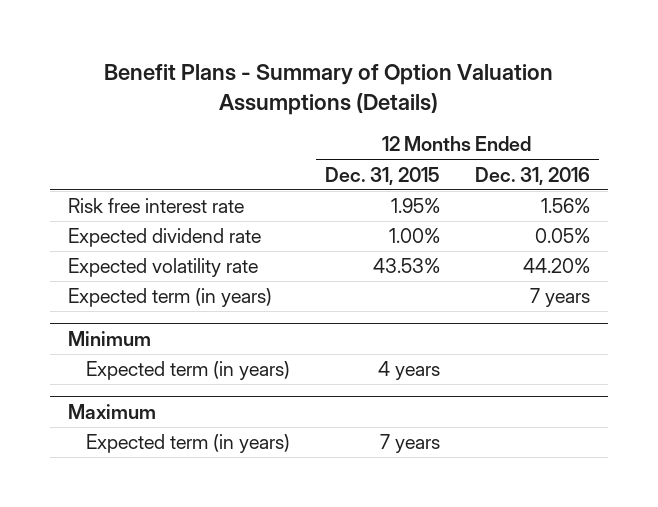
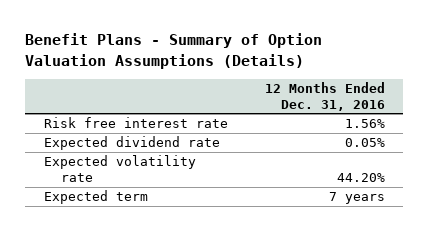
- | 12 Months Ended Dec. 31, 2015 | 12 Months Ended Dec. 31, 2016
+ | 12 Months Ended Dec. 31, 2016
- Expected term (in years) | | 7 years
- Minimum
- Expected term (in years) | 4 years |
- Maximum
- Expected term (in years) | 7 years |
+ Expected term | 7 years

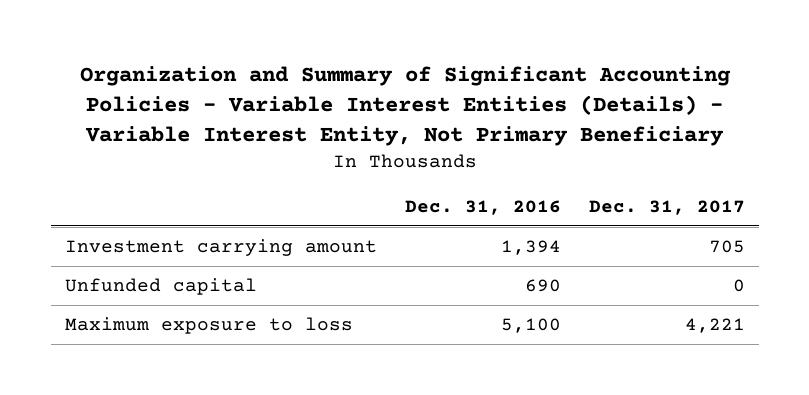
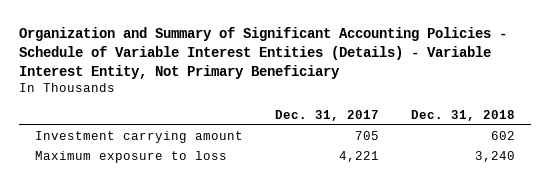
- Organization and Summary of Significant Accounting Policies - Variable Interest Entities (Details) - Variable Interest Entity, Not Primary Beneficiary
+ Organization and Summary of Significant Accounting Policies - Schedule of Variable Interest Entities (Details) - Variable Interest Entity, Not Primary Beneficiary
- | Dec. 31, 2016 | Dec. 31, 2017
+ | Dec. 31, 2017 | Dec. 31, 2018
- Unfunded capital | 690 | 0

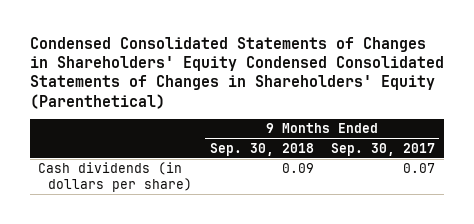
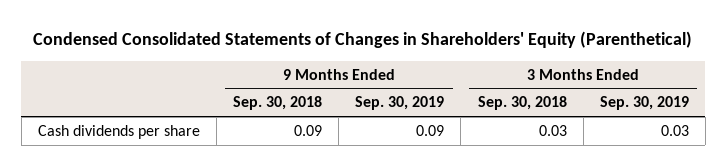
- Condensed Consolidated Statements of Changes in Shareholders' Equity Condensed Consolidated Statements of Changes in Shareholders' Equity (Parenthetical)
+ Condensed Consolidated Statements of Changes in Shareholders' Equity (Parenthetical)
- | 9 Months Ended Sep. 30, 2018 | 9 Months Ended Sep. 30, 2017
+ | 9 Months Ended Sep. 30, 2018 | 9 Months Ended Sep. 30, 2019 | 3 Months Ended Sep. 30, 2018 | 3 Months Ended Sep. 30, 2019
- Cash dividends (in dollars per share) | 0.09 | 0.07
+ Cash dividends per share | 0.09 | 0.09 | 0.03 | 0.03

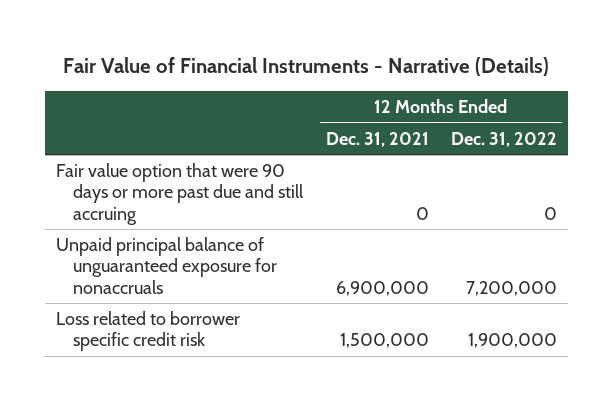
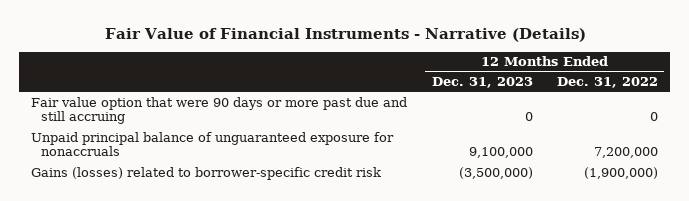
- | 12 Months Ended Dec. 31, 2021 | 12 Months Ended Dec. 31, 2022
+ | 12 Months Ended Dec. 31, 2023 | 12 Months Ended Dec. 31, 2022
- Loss related to borrower specific credit risk | 1,500,000 | 1,900,000
+ Gains (losses) related to borrower-specific credit risk | (3,500,000) | (1,900,000)

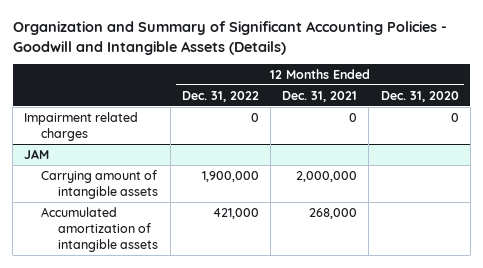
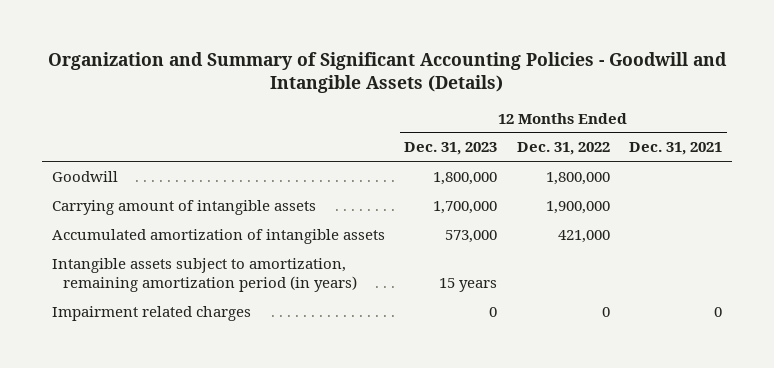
- | 12 Months Ended Dec. 31, 2022 | 12 Months Ended Dec. 31, 2021 | 12 Months Ended Dec. 31, 2020
+ | 12 Months Ended Dec. 31, 2023 | 12 Months Ended Dec. 31, 2022 | 12 Months Ended Dec. 31, 2021
+ Goodwill | 1,800,000 | 1,800,000 |
+ Carrying amount of intangible assets | 1,700,000 | 1,900,000 |
+ Accumulated amortization of intangible assets | 573,000 | 421,000 |
+ Intangible assets subject to amortization, remaining amortization period (in years) | 15 years | |
- JAM
- Carrying amount of intangible assets | 1,900,000 | 2,000,000 |
- Accumulated amortization of intangible assets | 421,000 | 268,000 |

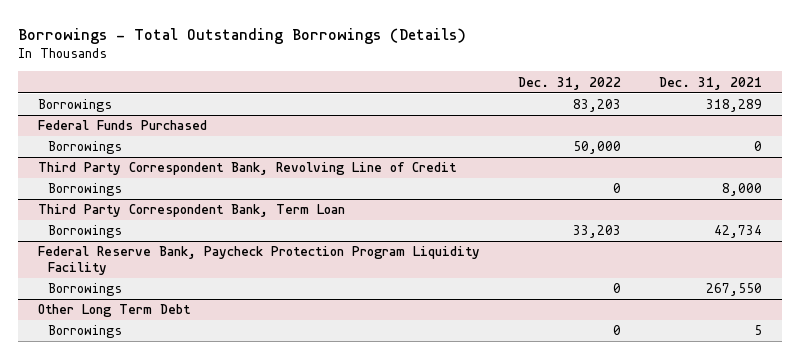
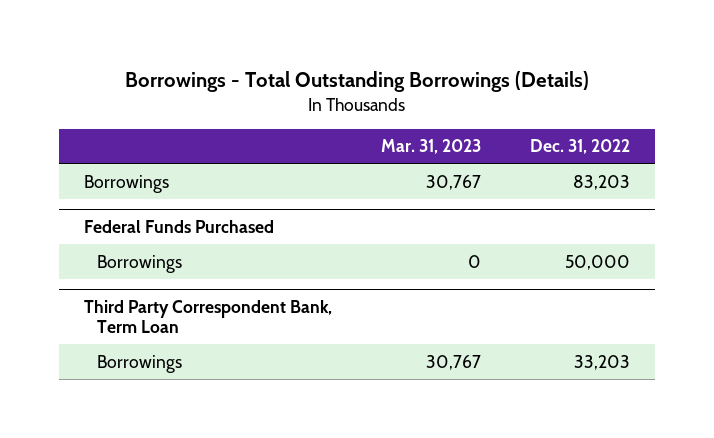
- | Dec. 31, 2022 | Dec. 31, 2021
+ | Mar. 31, 2023 | Dec. 31, 2022
- Third Party Correspondent Bank, Revolving Line of Credit
- Borrowings | 0 | 8,000
- Federal Reserve Bank, Paycheck Protection Program Liquidity Facility
- Borrowings | 0 | 267,550
- Other Long Term Debt
- Borrowings | 0 | 5

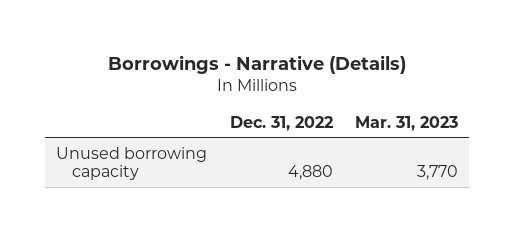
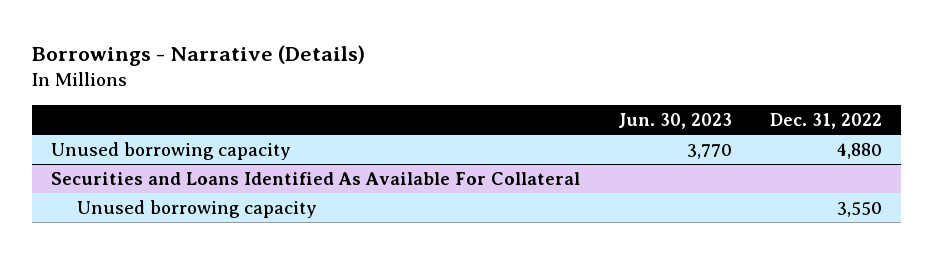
- | Dec. 31, 2022 | Mar. 31, 2023
+ | Jun. 30, 2023 | Dec. 31, 2022
+ Securities and Loans Identified As Available For Collateral
+ Unused borrowing capacity | | 3,550

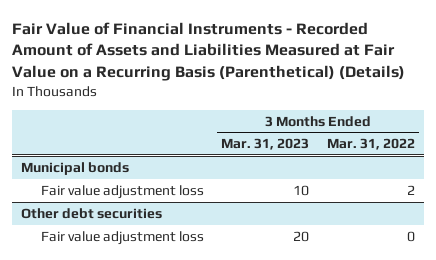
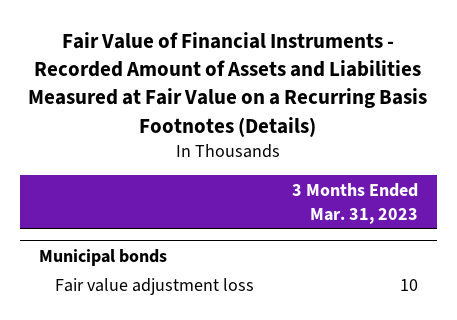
- Fair Value of Financial Instruments - Recorded Amount of Assets and Liabilities Measured at Fair Value on a Recurring Basis (Parenthetical) (Details)
+ Fair Value of Financial Instruments - Recorded Amount of Assets and Liabilities Measured at Fair Value on a Recurring Basis Footnotes (Details)
- | 3 Months Ended Mar. 31, 2023 | 3 Months Ended Mar. 31, 2022
+ | 3 Months Ended Mar. 31, 2023
- Other debt securities
- Fair value adjustment loss | 20 | 0

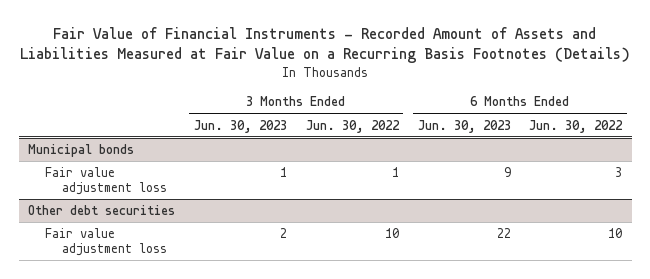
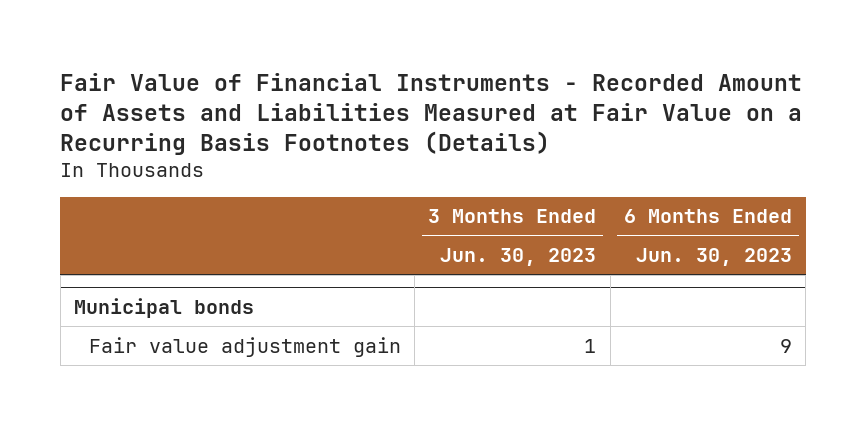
- | 3 Months Ended Jun. 30, 2023 | 3 Months Ended Jun. 30, 2022 | 6 Months Ended Jun. 30, 2023 | 6 Months Ended Jun. 30, 2022
+ | 3 Months Ended Jun. 30, 2023 | 6 Months Ended Jun. 30, 2023
@ Municipal bonds
- Fair value adjustment loss | 1 | 1 | 9 | 3
- Other debt securities
- Fair value adjustment loss | 2 | 10 | 22 | 10
@ Municipal bonds
+ Fair value adjustment gain | 1 | 9

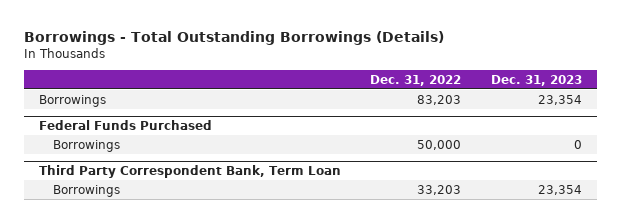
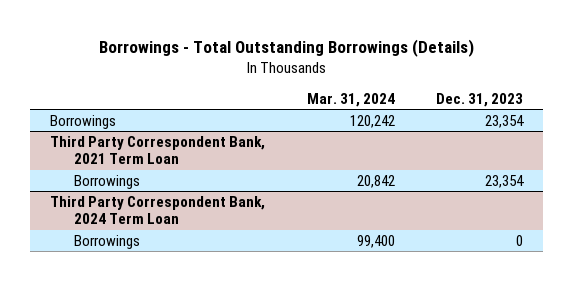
- | Dec. 31, 2022 | Dec. 31, 2023
+ | Mar. 31, 2024 | Dec. 31, 2023
- Federal Funds Purchased
- Borrowings | 50,000 | 0
- Third Party Correspondent Bank, Term Loan
+ Third Party Correspondent Bank, 2021 Term Loan
+ Third Party Correspondent Bank, 2024 Term Loan
+ Borrowings | 99,400 | 0

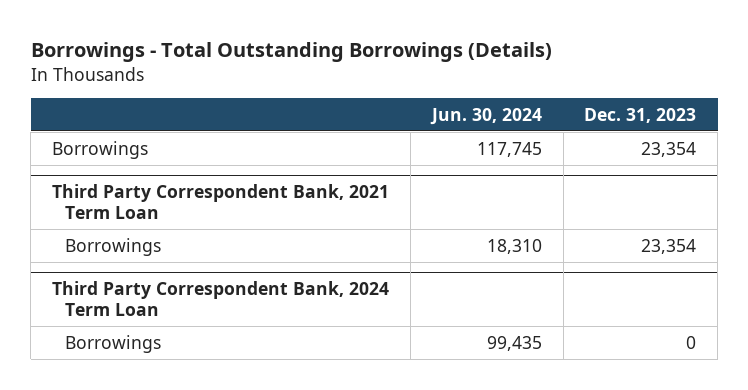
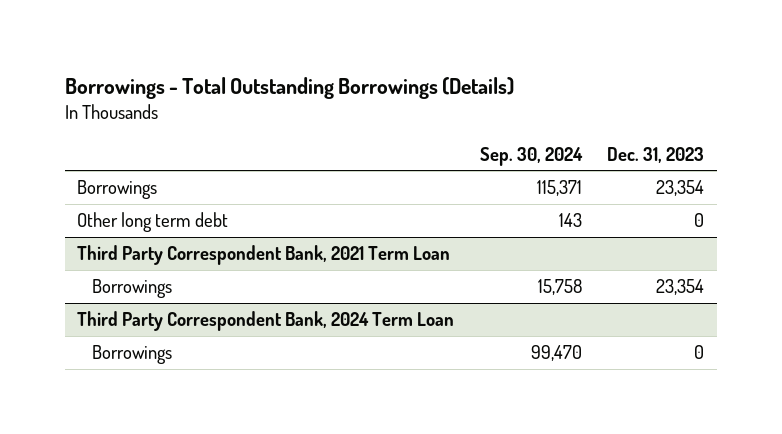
- | Jun. 30, 2024 | Dec. 31, 2023
+ | Sep. 30, 2024 | Dec. 31, 2023
+ Other long term debt | 143 | 0

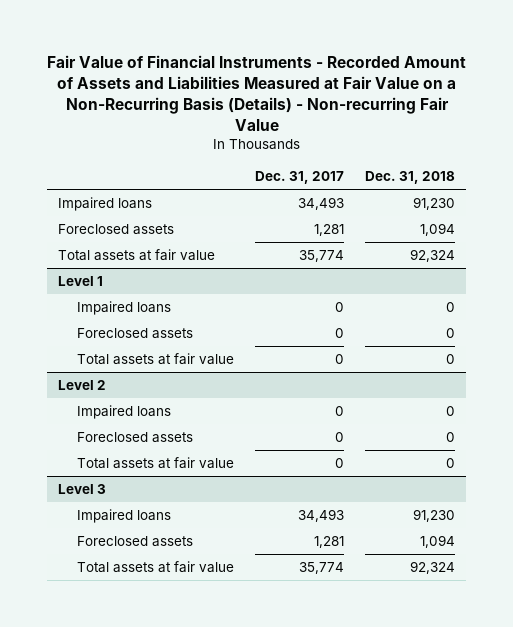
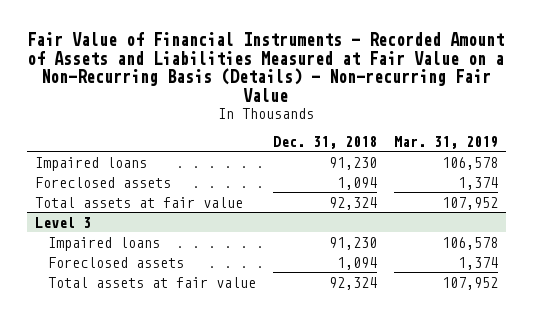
- | Dec. 31, 2017 | Dec. 31, 2018
+ | Dec. 31, 2018 | Mar. 31, 2019
- Level 1
- Impaired loans | 0 | 0
- Foreclosed assets | 0 | 0
- Total assets at fair value | 0 | 0
- Level 2
- Impaired loans | 0 | 0
- Foreclosed assets | 0 | 0
- Total assets at fair value | 0 | 0

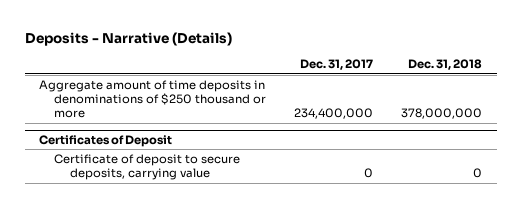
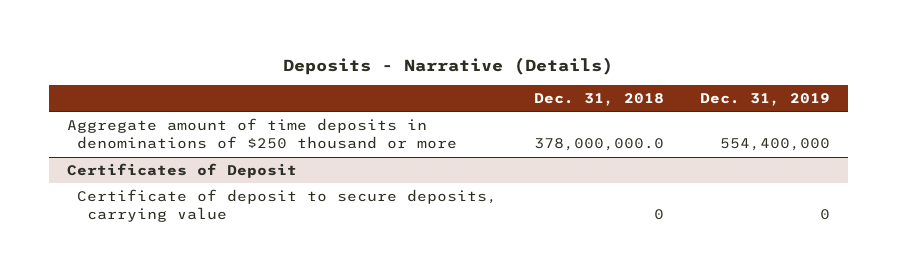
- | Dec. 31, 2017 | Dec. 31, 2018
+ | Dec. 31, 2018 | Dec. 31, 2019
- Aggregate amount of time deposits in denominations of $250 thousand or more | 234,400,000 | 378,000,000
+ Aggregate amount of time deposits in denominations of $250 thousand or more | 378,000,000.0 | 554,400,000

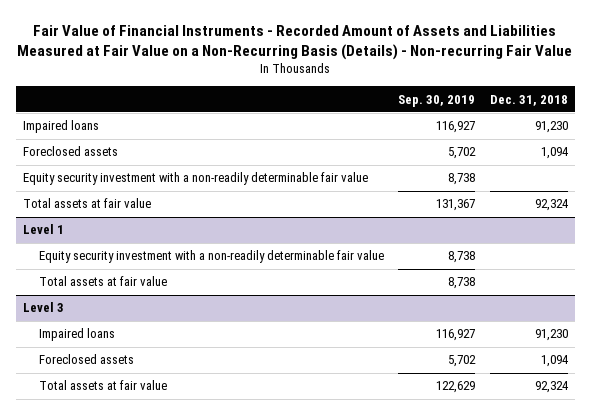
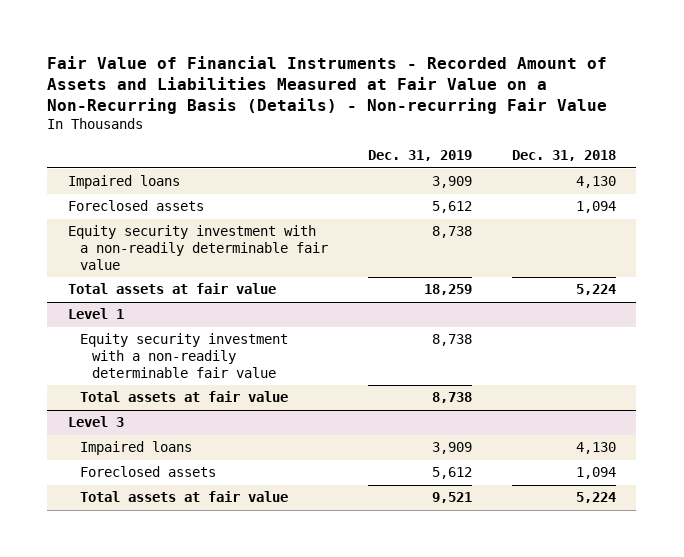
- | Sep. 30, 2019 | Dec. 31, 2018
+ | Dec. 31, 2019 | Dec. 31, 2018
- Impaired loans | 116,927 | 91,230
+ Impaired loans | 3,909 | 4,130
- Total assets at fair value | 131,367 | 92,324
+ Total assets at fair value | 18,259 | 5,224
@ Level 3
- Impaired loans | 116,927 | 91,230
+ Impaired loans | 3,909 | 4,130
- Total assets at fair value | 122,629 | 92,324
+ Total assets at fair value | 9,521 | 5,224

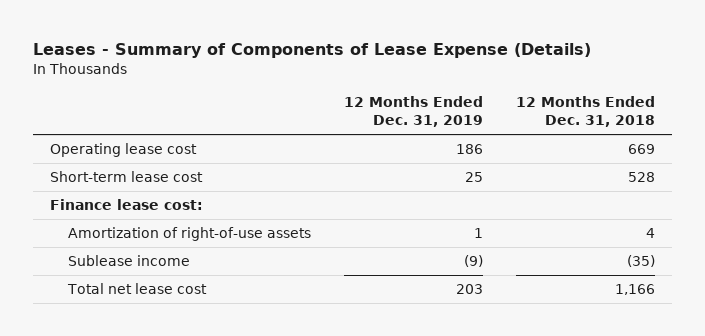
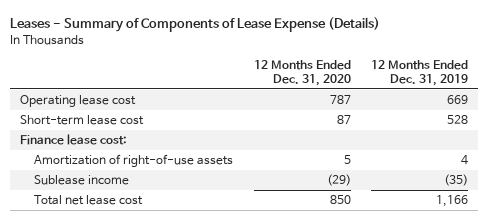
- | 12 Months Ended Dec. 31, 2019 | 12 Months Ended Dec. 31, 2018
+ | 12 Months Ended Dec. 31, 2020 | 12 Months Ended Dec. 31, 2019
- Operating lease cost | 186 | 669
- Short-term lease cost | 25 | 528
+ Operating lease cost | 787 | 669
+ Short-term lease cost | 87 | 528
- Amortization of right-of-use assets | 1 | 4
- Sublease income | (9) | (35)
- Total net lease cost | 203 | 1,166
+ Amortization of right-of-use assets | 5 | 4
+ Sublease income | (29) | (35)
+ Total net lease cost | 850 | 1,166

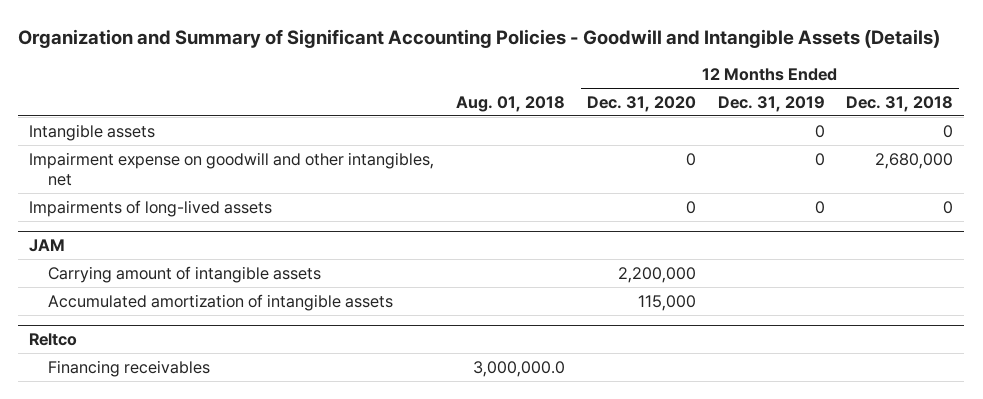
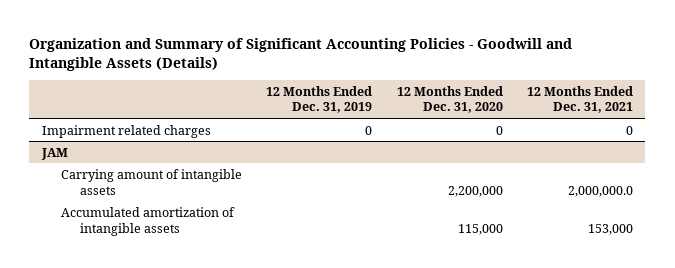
- | Aug. 01, 2018 | 12 Months Ended Dec. 31, 2020 | 12 Months Ended Dec. 31, 2019 | 12 Months Ended Dec. 31, 2018
+ | 12 Months Ended Dec. 31, 2019 | 12 Months Ended Dec. 31, 2020 | 12 Months Ended Dec. 31, 2021
- Intangible assets | | | 0 | 0
- Impairment expense on goodwill and other intangibles, net | | 0 | 0 | 2,680,000
- Impairments of long-lived assets | | 0 | 0 | 0
+ Impairment related charges | 0 | 0 | 0
- Reltco
- Financing receivables | 3,000,000.0 | | |

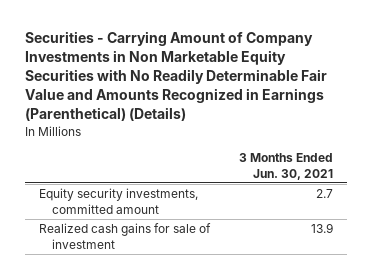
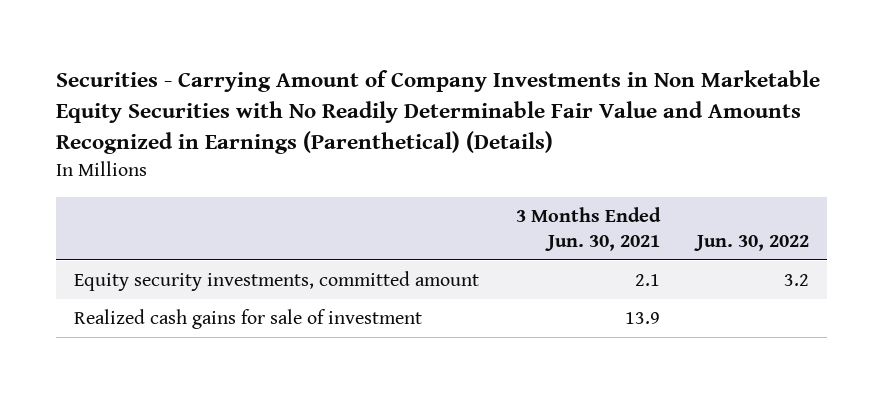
- | 3 Months Ended Jun. 30, 2021
+ | 3 Months Ended Jun. 30, 2021 | Jun. 30, 2022
- Equity security investments, committed amount | 2.7
+ Equity security investments, committed amount | 2.1 | 3.2

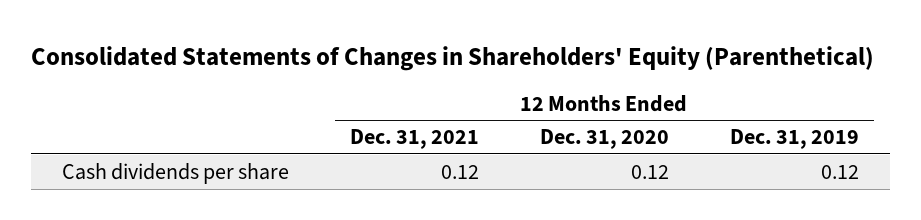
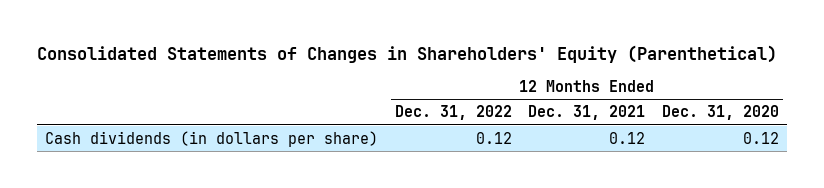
- | 12 Months Ended Dec. 31, 2021 | 12 Months Ended Dec. 31, 2020 | 12 Months Ended Dec. 31, 2019
+ | 12 Months Ended Dec. 31, 2022 | 12 Months Ended Dec. 31, 2021 | 12 Months Ended Dec. 31, 2020
- Cash dividends per share | 0.12 | 0.12 | 0.12
+ Cash dividends (in dollars per share) | 0.12 | 0.12 | 0.12

